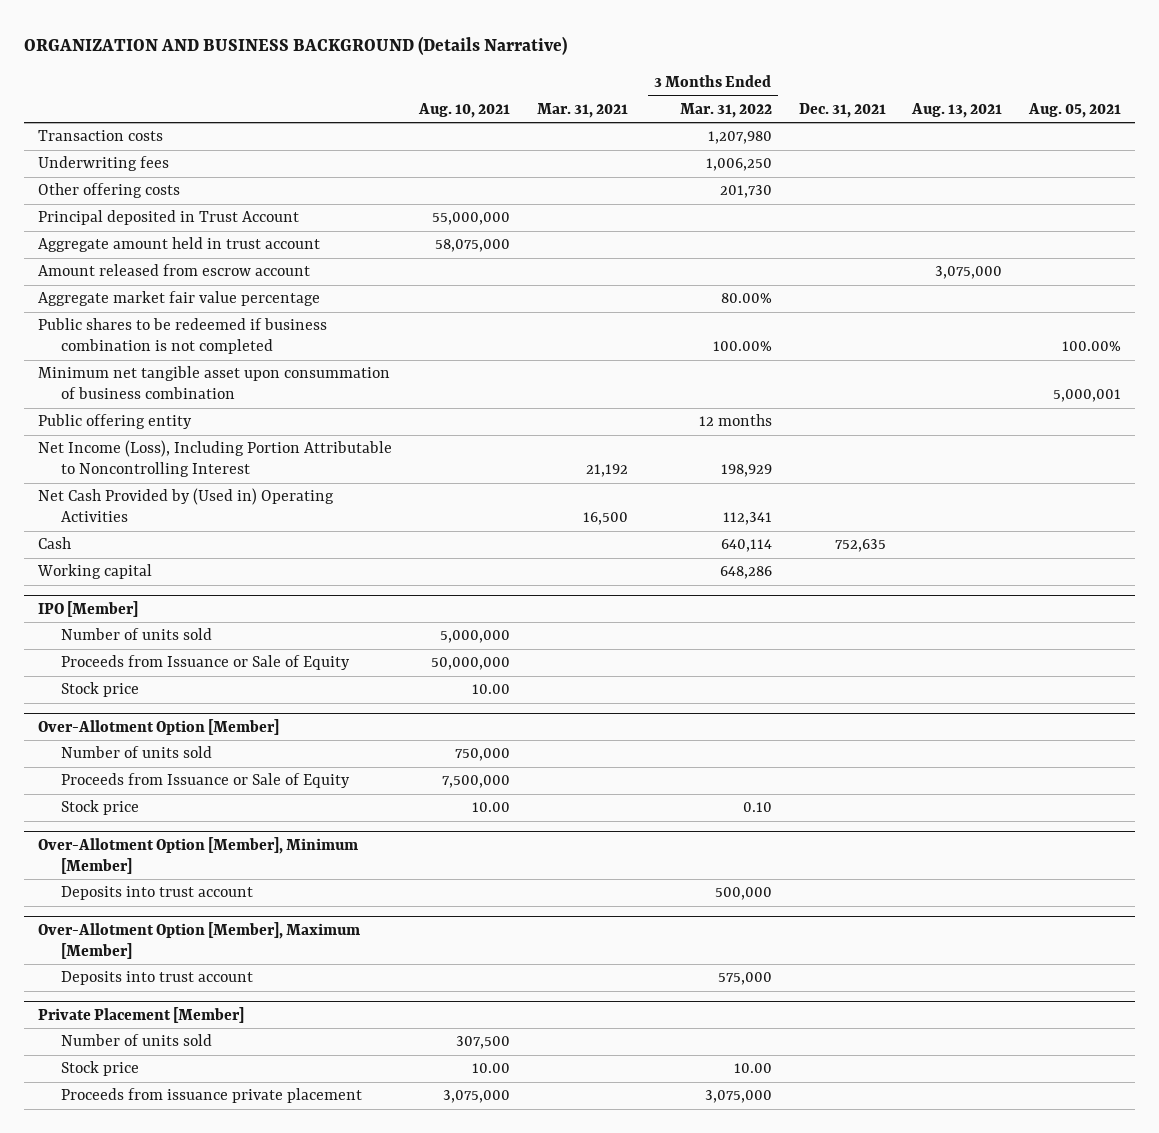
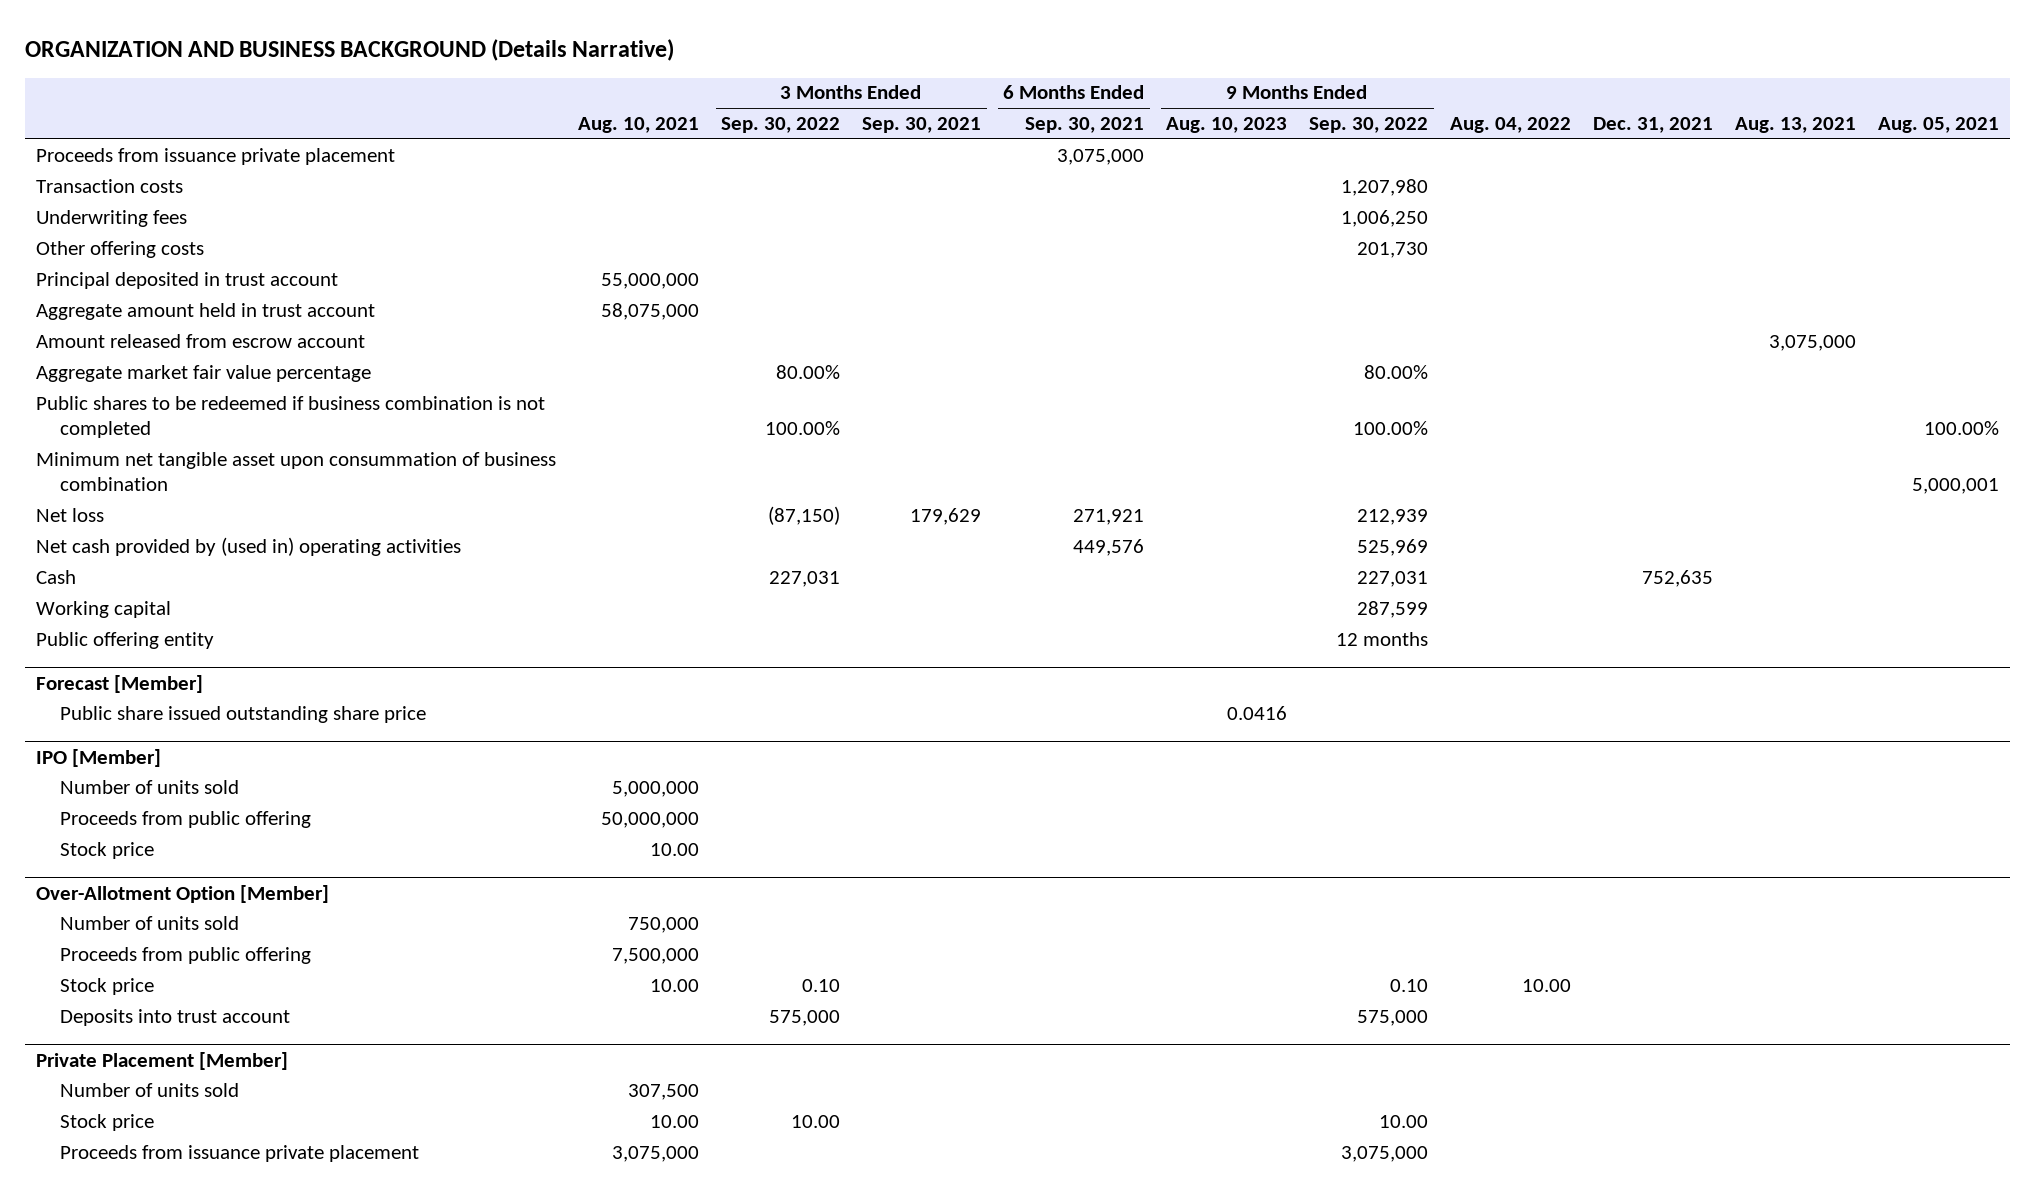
- | Aug. 10, 2021 | Mar. 31, 2021 | 3 Months Ended Mar. 31, 2022 | Dec. 31, 2021 | Aug. 13, 2021 | Aug. 05, 2021
+ | Aug. 10, 2021 | 3 Months Ended Sep. 30, 2022 | 3 Months Ended Sep. 30, 2021 | 6 Months Ended Sep. 30, 2021 | 9 Months Ended Aug. 10, 2023 | 9 Months Ended Sep. 30, 2022 | Aug. 04, 2022 | Dec. 31, 2021 | Aug. 13, 2021 | Aug. 05, 2021
+ Proceeds from issuance private placement | | | | 3,075,000 | | | | | |
- Principal deposited in Trust Account | 55,000,000 | | | | |
+ Principal deposited in trust account | 55,000,000 | | | | | | | | |
- Net Income (Loss), Including Portion Attributable to Noncontrolling Interest | | 21,192 | 198,929 | | |
- Net Cash Provided by (Used in) Operating Activities | | 16,500 | 112,341 | | |
+ Net loss | | (87,150) | 179,629 | 271,921 | | 212,939 | | | |
+ Net cash provided by (used in) operating activities | | | | 449,576 | | 525,969 | | | |
moved down: Public offering entity | | | | | | 12 months | | | |
+ Forecast [Member]
+ Public share issued outstanding share price | | | | | 0.0416 | | | | |
@ IPO [Member]
- Proceeds from Issuance or Sale of Equity | 50,000,000 | | | | |
+ Proceeds from public offering | 50,000,000 | | | | | | | | |
@ Over-Allotment Option [Member]
- Proceeds from Issuance or Sale of Equity | 7,500,000 | | | | |
+ Proceeds from public offering | 7,500,000 | | | | | | | | |
- Over-Allotment Option [Member], Minimum [Member]
- Deposits into trust account | | | 500,000 | | |
- Over-Allotment Option [Member], Maximum [Member]
- Deposits into trust account | | | 575,000 | | |
@ Over-Allotment Option [Member]
+ Deposits into trust account | | 575,000 | | | | 575,000 | | | |

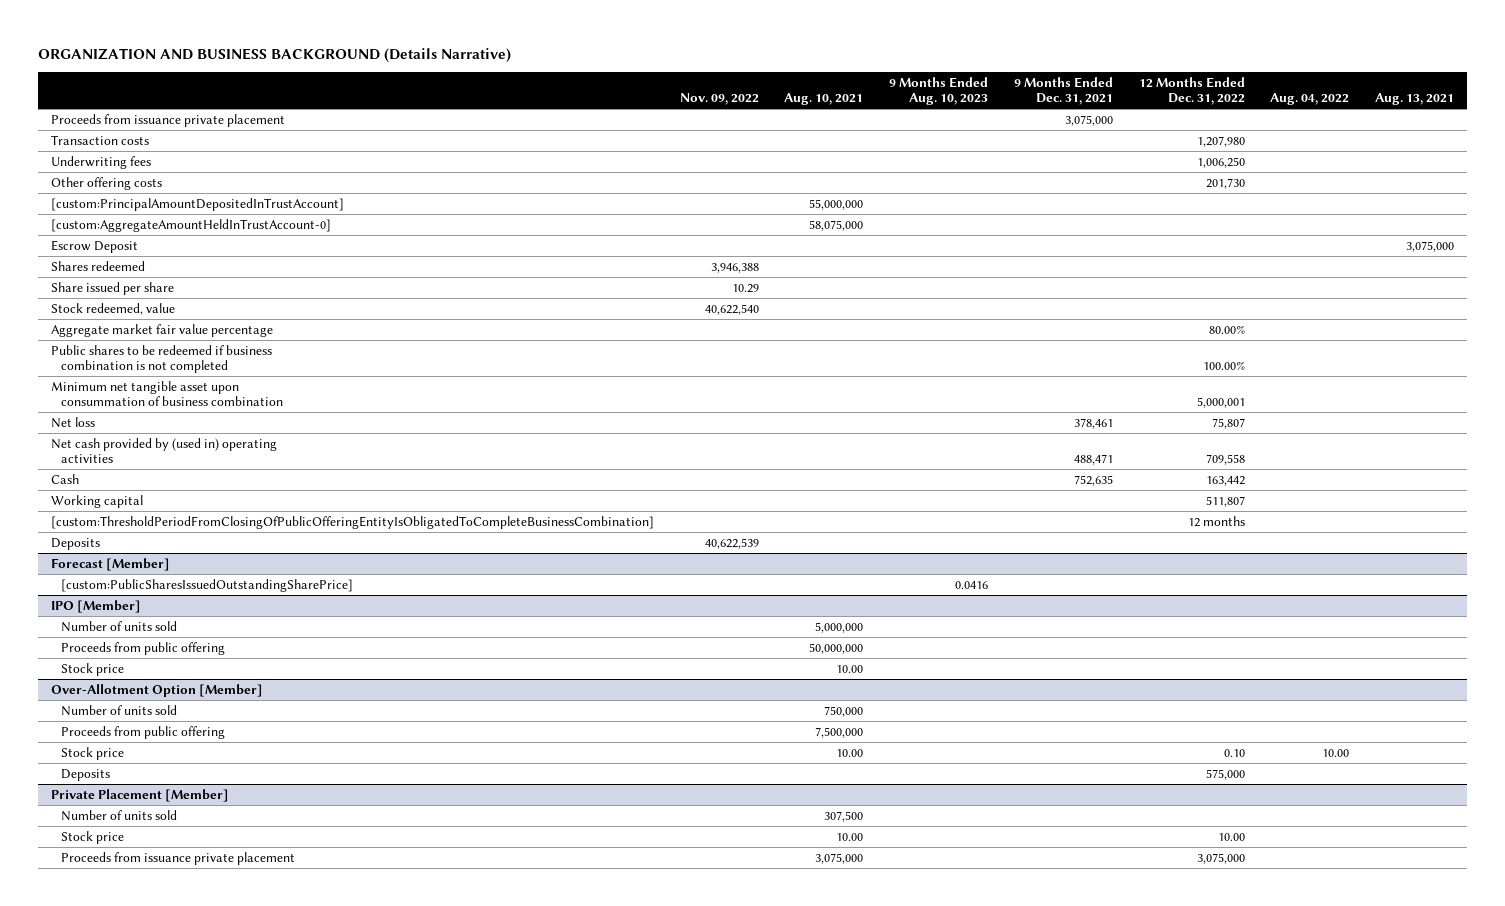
- | Aug. 10, 2021 | 3 Months Ended Sep. 30, 2022 | 3 Months Ended Sep. 30, 2021 | 6 Months Ended Sep. 30, 2021 | 9 Months Ended Aug. 10, 2023 | 9 Months Ended Sep. 30, 2022 | Aug. 04, 2022 | Dec. 31, 2021 | Aug. 13, 2021 | Aug. 05, 2021
+ | Nov. 09, 2022 | Aug. 10, 2021 | 9 Months Ended Aug. 10, 2023 | 9 Months Ended Dec. 31, 2021 | 12 Months Ended Dec. 31, 2022 | Aug. 04, 2022 | Aug. 13, 2021
- Principal deposited in trust account | 55,000,000 | | | | | | | | |
- Aggregate amount held in trust account | 58,075,000 | | | | | | | | |
- Amount released from escrow account | | | | | | | | | 3,075,000 |
+ [custom:PrincipalAmountDepositedInTrustAccount] | | 55,000,000 | | | | |
+ [custom:AggregateAmountHeldInTrustAccount-0] | | 58,075,000 | | | | |
+ Escrow Deposit | | | | | | | 3,075,000
+ Shares redeemed | 3,946,388 | | | | | |
+ Share issued per share | 10.29 | | | | | |
+ Stock redeemed, value | 40,622,540 | | | | | |
- Public offering entity | | | | | | 12 months | | | |
+ [custom:ThresholdPeriodFromClosingOfPublicOfferingEntityIsObligatedToCompleteBusinessCombination] | | | | | 12 months | |
+ Deposits | 40,622,539 | | | | | |
@ Forecast [Member]
- Public share issued outstanding share price | | | | | 0.0416 | | | | |
+ [custom:PublicSharesIssuedOutstandingSharePrice] | | | 0.0416 | | | |
@ Over-Allotment Option [Member]
- Deposits into trust account | | 575,000 | | | | 575,000 | | | |
+ Deposits | | | | | 575,000 | |

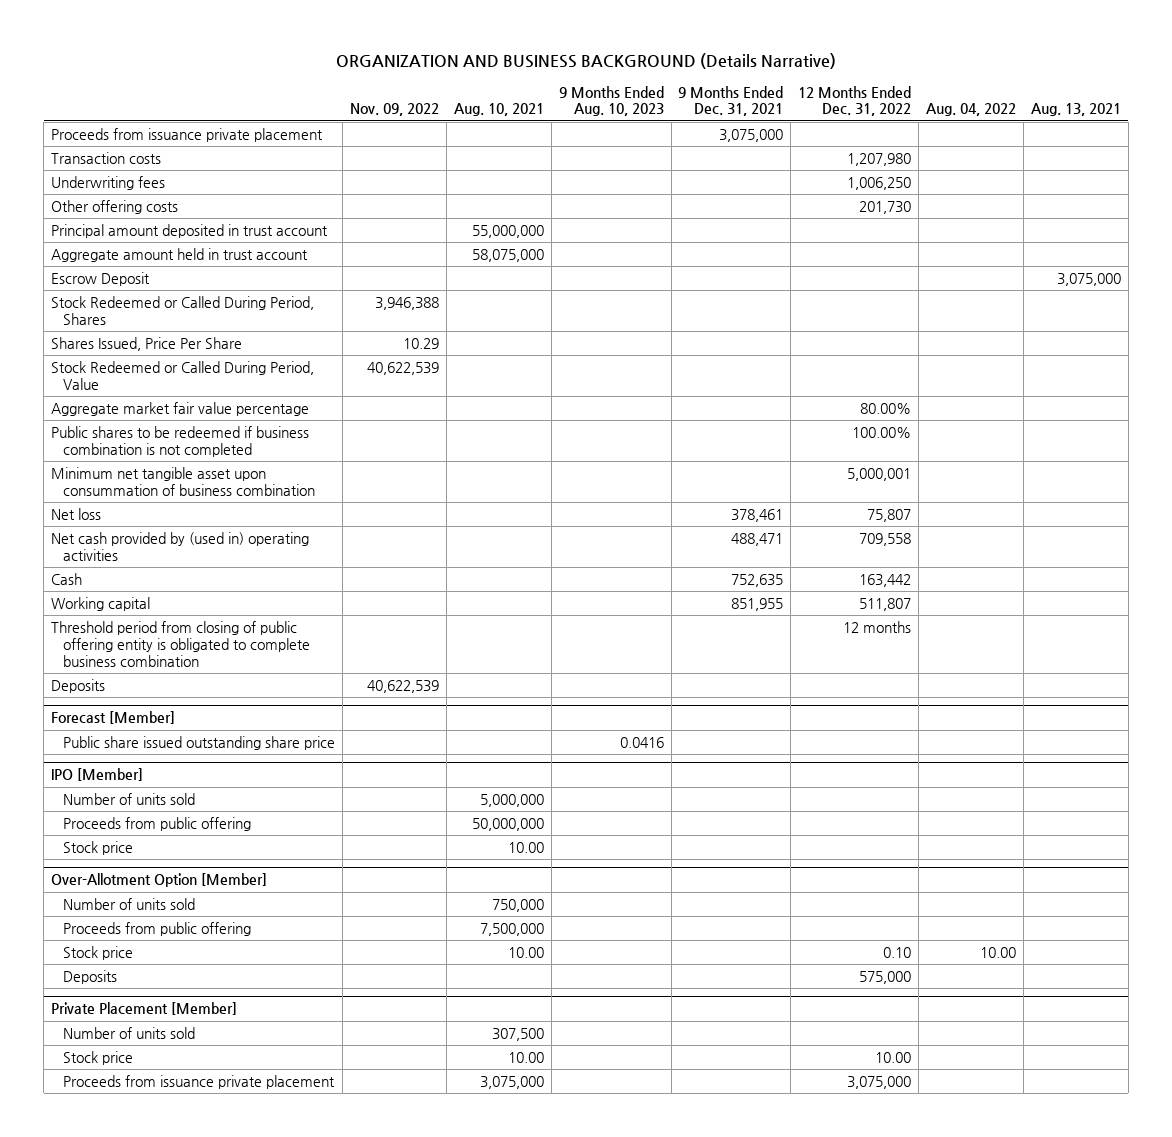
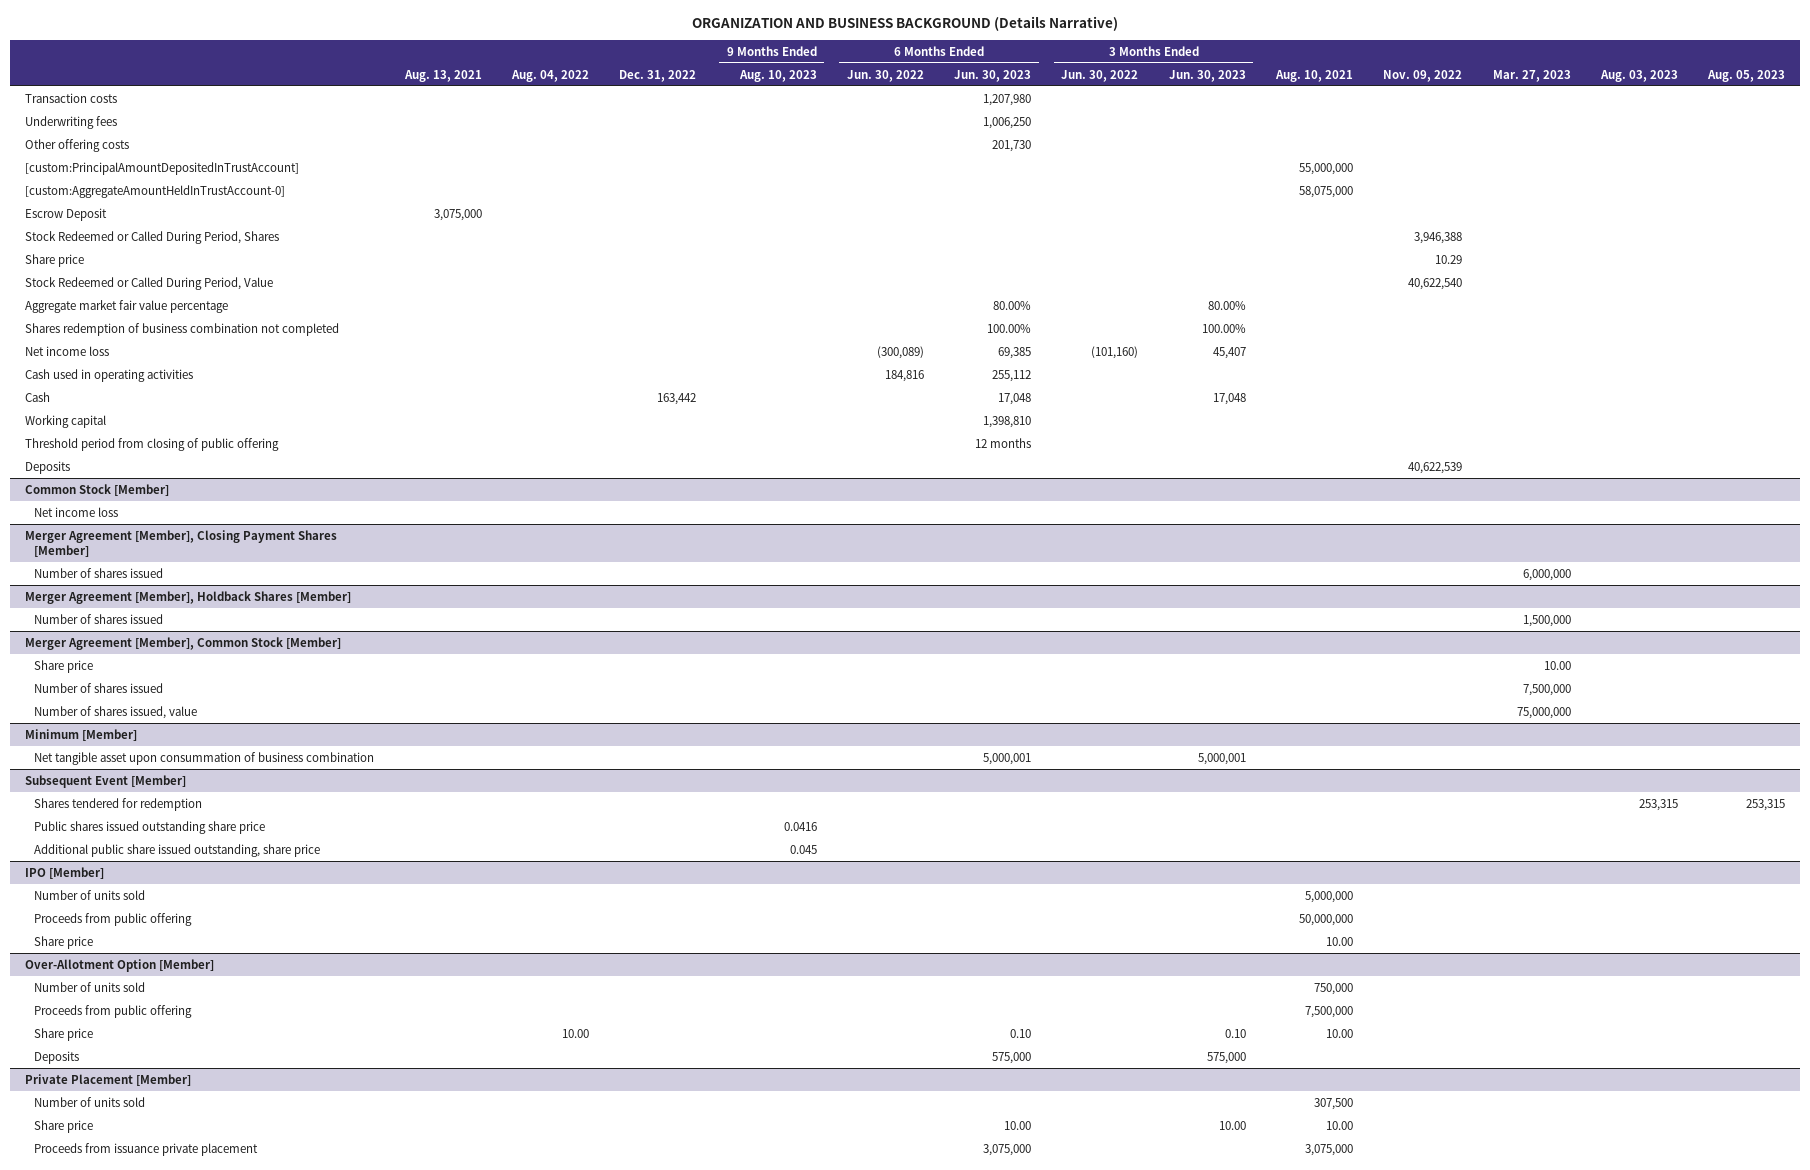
- | Nov. 09, 2022 | Aug. 10, 2021 | 9 Months Ended Aug. 10, 2023 | 9 Months Ended Dec. 31, 2021 | 12 Months Ended Dec. 31, 2022 | Aug. 04, 2022 | Aug. 13, 2021
+ | Aug. 13, 2021 | Aug. 04, 2022 | Dec. 31, 2022 | 9 Months Ended Aug. 10, 2023 | 6 Months Ended Jun. 30, 2022 | 6 Months Ended Jun. 30, 2023 | 3 Months Ended Jun. 30, 2022 | 3 Months Ended Jun. 30, 2023 | Aug. 10, 2021 | Nov. 09, 2022 | Mar. 27, 2023 | Aug. 03, 2023 | Aug. 05, 2023
- Proceeds from issuance private placement | | | | 3,075,000 | | |
- Principal amount deposited in trust account | | 55,000,000 | | | | |
- Aggregate amount held in trust account | | 58,075,000 | | | | |
+ [custom:PrincipalAmountDepositedInTrustAccount] | | | | | | | | | 55,000,000 | | | |
+ [custom:AggregateAmountHeldInTrustAccount-0] | | | | | | | | | 58,075,000 | | | |
- Shares Issued, Price Per Share | 10.29 | | | | | |
- Stock Redeemed or Called During Period, Value | 40,622,539 | | | | | |
+ Share price | | | | | | | | | | 10.29 | | |
+ Stock Redeemed or Called During Period, Value | | | | | | | | | | 40,622,540 | | |
- Public shares to be redeemed if business combination is not completed | | | | | 100.00% | |
- Minimum net tangible asset upon consummation of business combination | | | | | 5,000,001 | |
- Net loss | | | | 378,461 | 75,807 | |
- Net cash provided by (used in) operating activities | | | | 488,471 | 709,558 | |
+ Shares redemption of business combination not completed | | | | | | 100.00% | | 100.00% | | | | |
+ Net income loss | | | | | (300,089) | 69,385 | (101,160) | 45,407 | | | | |
+ Cash used in operating activities | | | | | 184,816 | 255,112 | | | | | | |
- Threshold period from closing of public offering entity is obligated to complete business combination | | | | | 12 months | |
+ Threshold period from closing of public offering | | | | | | 12 months | | | | | | |
- Forecast [Member]
- Public share issued outstanding share price | | | 0.0416 | | | |
+ Common Stock [Member]
+ Net income loss
+ Merger Agreement [Member], Closing Payment Shares [Member]
+ Number of shares issued | | | | | | | | | | | 6,000,000 | |
+ Merger Agreement [Member], Holdback Shares [Member]
+ Number of shares issued | | | | | | | | | | | 1,500,000 | |
+ Merger Agreement [Member], Common Stock [Member]
+ Share price | | | | | | | | | | | 10.00 | |
+ Number of shares issued | | | | | | | | | | | 7,500,000 | |
+ Number of shares issued, value | | | | | | | | | | | 75,000,000 | |
+ Minimum [Member]
+ Net tangible asset upon consummation of business combination | | | | | | 5,000,001 | | 5,000,001 | | | | |
+ Subsequent Event [Member]
+ Shares tendered for redemption | | | | | | | | | | | | 253,315 | 253,315
+ Public shares issued outstanding share price | | | | 0.0416 | | | | | | | | |
+ Additional public share issued outstanding, share price | | | | 0.045 | | | | | | | | |
@ IPO [Member]
- Stock price | | 10.00 | | | | |
+ Share price | | | | | | | | | 10.00 | | | |
@ Over-Allotment Option [Member]
- Stock price | | 10.00 | | | 0.10 | 10.00 |
+ Share price | | 10.00 | | | | 0.10 | | 0.10 | 10.00 | | | |
@ Private Placement [Member]
- Stock price | | 10.00 | | | 10.00 | |
+ Share price | | | | | | 10.00 | | 10.00 | 10.00 | | | |

